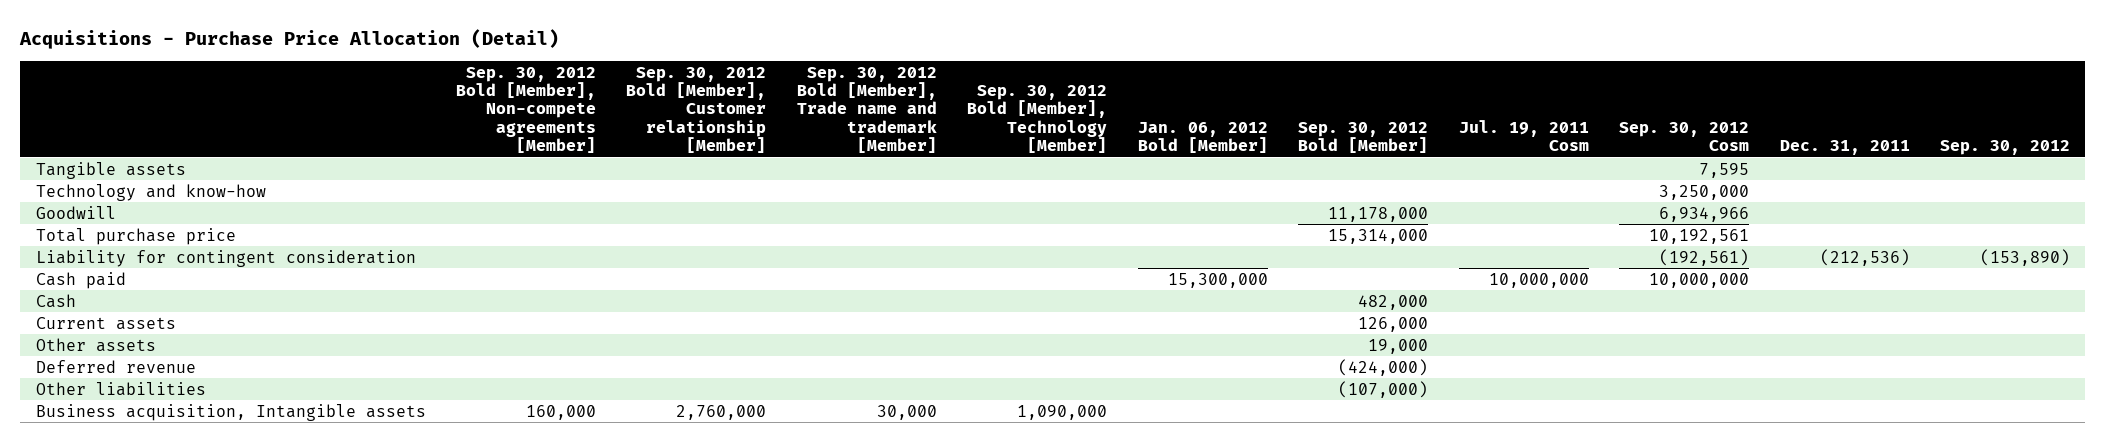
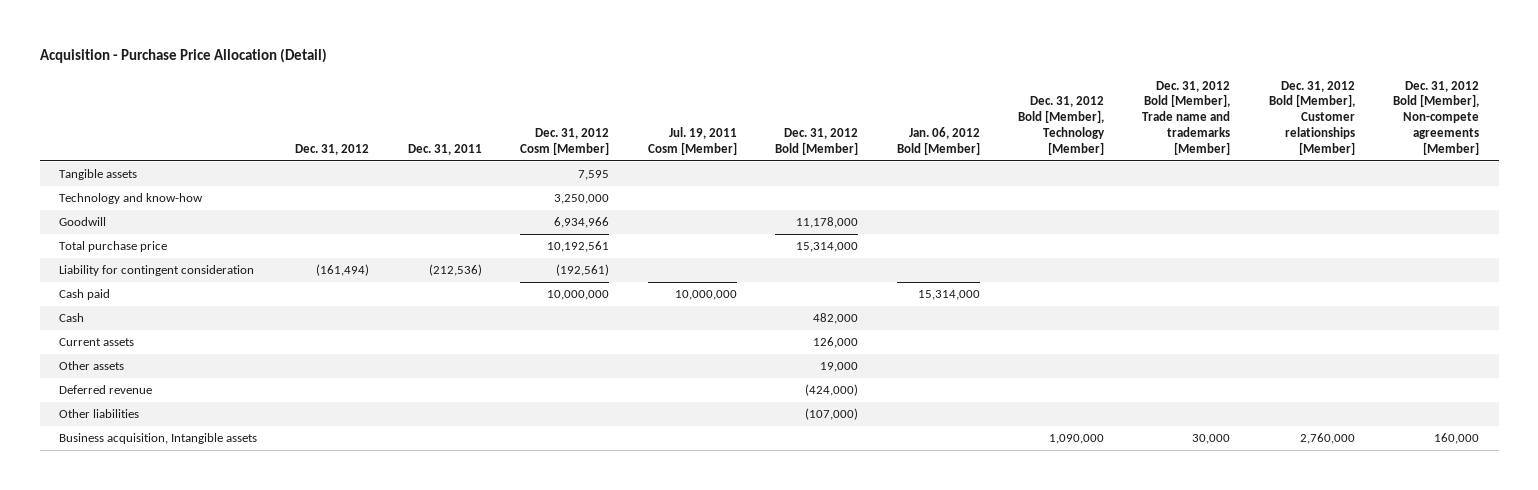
- Acquisitions - Purchase Price Allocation (Detail)
+ Acquisition - Purchase Price Allocation (Detail)
- | Sep. 30, 2012 Bold [Member], Non-compete agreements [Member] | Sep. 30, 2012 Bold [Member], Customer relationship [Member] | Sep. 30, 2012 Bold [Member], Trade name and trademark [Member] | Sep. 30, 2012 Bold [Member], Technology [Member] | Jan. 06, 2012 Bold [Member] | Sep. 30, 2012 Bold [Member] | Jul. 19, 2011 Cosm | Sep. 30, 2012 Cosm | Dec. 31, 2011 | Sep. 30, 2012
+ | Dec. 31, 2012 | Dec. 31, 2011 | Dec. 31, 2012 Cosm [Member] | Jul. 19, 2011 Cosm [Member] | Dec. 31, 2012 Bold [Member] | Jan. 06, 2012 Bold [Member] | Dec. 31, 2012 Bold [Member], Technology [Member] | Dec. 31, 2012 Bold [Member], Trade name and trademarks [Member] | Dec. 31, 2012 Bold [Member], Customer relationships [Member] | Dec. 31, 2012 Bold [Member], Non-compete agreements [Member]
- Cash paid | | | | | 15,300,000 | | 10,000,000 | 10,000,000 | |
+ Cash paid | | | 10,000,000 | 10,000,000 | | 15,314,000 | | | |

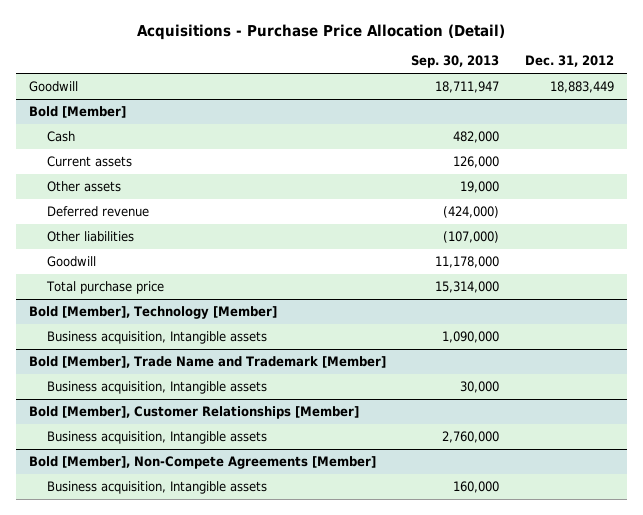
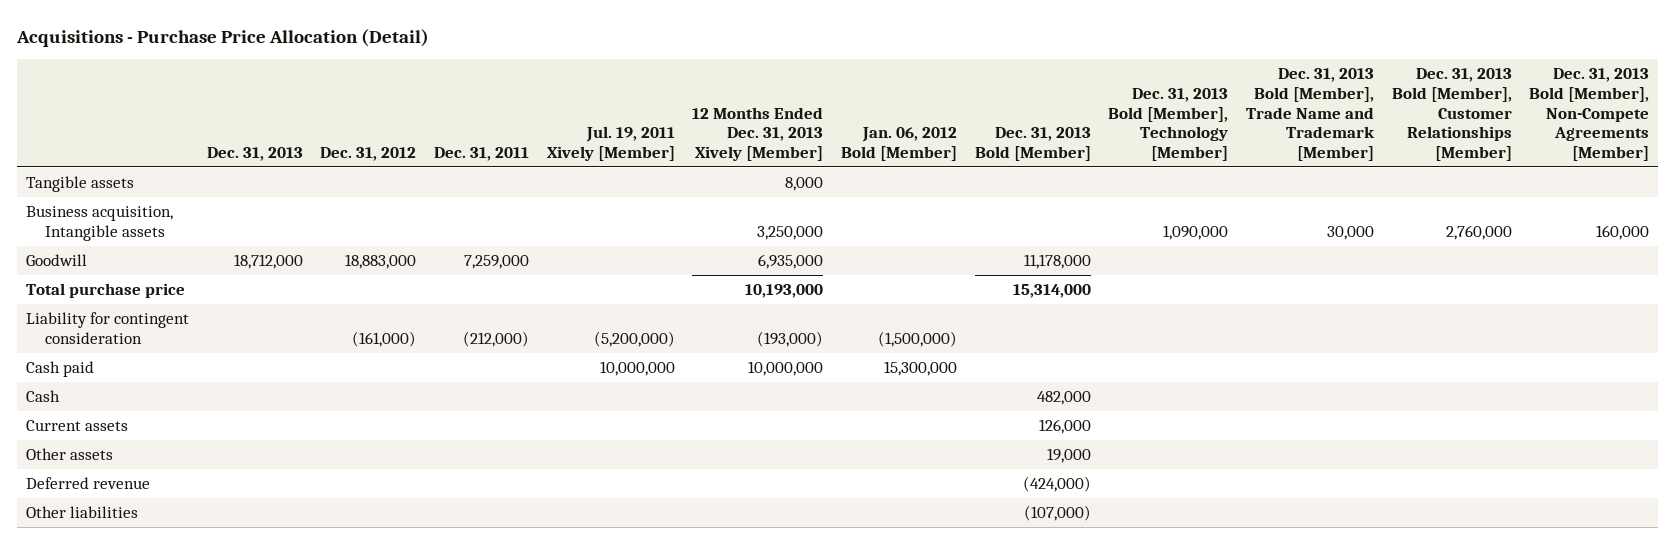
- | Sep. 30, 2013 | Dec. 31, 2012
+ | Dec. 31, 2013 | Dec. 31, 2012 | Dec. 31, 2011 | Jul. 19, 2011 Xively [Member] | 12 Months Ended Dec. 31, 2013 Xively [Member] | Jan. 06, 2012 Bold [Member] | Dec. 31, 2013 Bold [Member] | Dec. 31, 2013 Bold [Member], Technology [Member] | Dec. 31, 2013 Bold [Member], Trade Name and Trademark [Member] | Dec. 31, 2013 Bold [Member], Customer Relationships [Member] | Dec. 31, 2013 Bold [Member], Non-Compete Agreements [Member]
- Goodwill | 18,711,947 | 18,883,449
- Bold [Member]
- Cash | 482,000 |
- Current assets | 126,000 |
- Other assets | 19,000 |
- Deferred revenue | (424,000) |
- Other liabilities | (107,000) |
- Goodwill | 11,178,000 |
- Total purchase price | 15,314,000 |
- Bold [Member], Technology [Member]
- Business acquisition, Intangible assets | 1,090,000 |
- Bold [Member], Trade Name and Trademark [Member]
- Business acquisition, Intangible assets | 30,000 |
- Bold [Member], Customer Relationships [Member]
- Business acquisition, Intangible assets | 2,760,000 |
- Bold [Member], Non-Compete Agreements [Member]
- Business acquisition, Intangible assets | 160,000 |
+ Tangible assets | | | | | 8,000 | | | | | |
+ Business acquisition, Intangible assets | | | | | 3,250,000 | | | 1,090,000 | 30,000 | 2,760,000 | 160,000
+ Goodwill | 18,712,000 | 18,883,000 | 7,259,000 | | 6,935,000 | | 11,178,000 | | | |
+ Total purchase price | | | | | 10,193,000 | | 15,314,000 | | | |
+ Liability for contingent consideration | | (161,000) | (212,000) | (5,200,000) | (193,000) | (1,500,000) | | | | |
+ Cash paid | | | | 10,000,000 | 10,000,000 | 15,300,000 | | | | |
+ Cash | | | | | | | 482,000 | | | |
+ Current assets | | | | | | | 126,000 | | | |
+ Other assets | | | | | | | 19,000 | | | |
+ Deferred revenue | | | | | | | (424,000) | | | |
+ Other liabilities | | | | | | | (107,000) | | | |

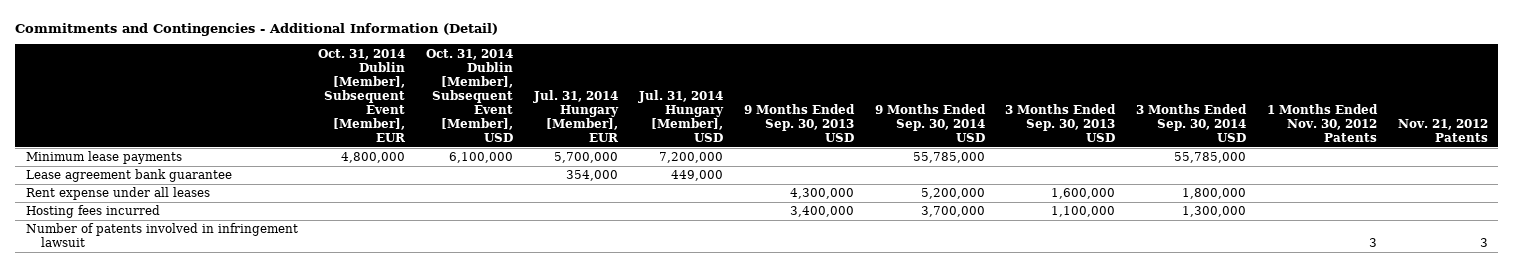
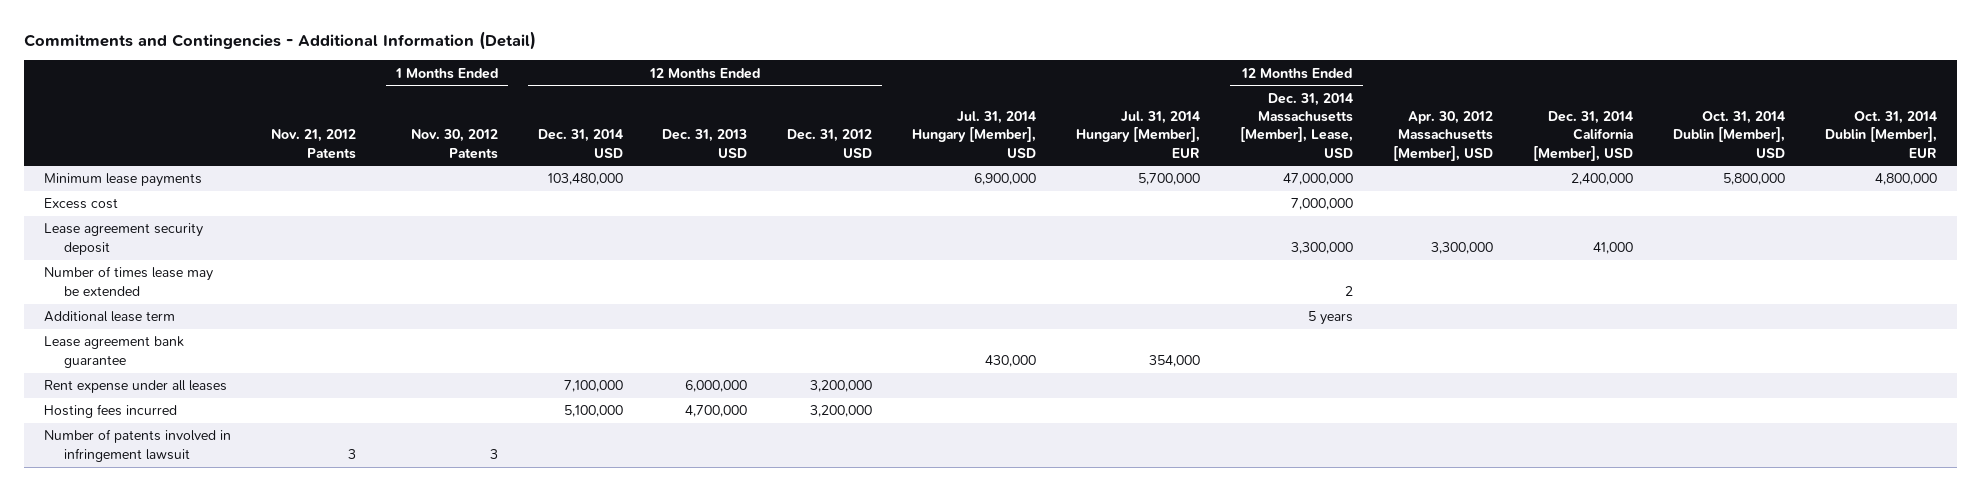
- | Oct. 31, 2014 Dublin [Member], Subsequent Event [Member], EUR | Oct. 31, 2014 Dublin [Member], Subsequent Event [Member], USD | Jul. 31, 2014 Hungary [Member], EUR | Jul. 31, 2014 Hungary [Member], USD | 9 Months Ended Sep. 30, 2013 USD | 9 Months Ended Sep. 30, 2014 USD | 3 Months Ended Sep. 30, 2013 USD | 3 Months Ended Sep. 30, 2014 USD | 1 Months Ended Nov. 30, 2012 Patents | Nov. 21, 2012 Patents
+ | Nov. 21, 2012 Patents | 1 Months Ended Nov. 30, 2012 Patents | 12 Months Ended Dec. 31, 2014 USD | 12 Months Ended Dec. 31, 2013 USD | 12 Months Ended Dec. 31, 2012 USD | Jul. 31, 2014 Hungary [Member], USD | Jul. 31, 2014 Hungary [Member], EUR | 12 Months Ended Dec. 31, 2014 Massachusetts [Member], Lease, USD | Apr. 30, 2012 Massachusetts [Member], USD | Dec. 31, 2014 California [Member], USD | Oct. 31, 2014 Dublin [Member], USD | Oct. 31, 2014 Dublin [Member], EUR
- Minimum lease payments | 4,800,000 | 6,100,000 | 5,700,000 | 7,200,000 | | 55,785,000 | | 55,785,000 | |
- Lease agreement bank guarantee | | | 354,000 | 449,000 | | | | | |
+ Minimum lease payments | | | 103,480,000 | | | 6,900,000 | 5,700,000 | 47,000,000 | | 2,400,000 | 5,800,000 | 4,800,000
+ Excess cost | | | | | | | | 7,000,000 | | | |
+ Lease agreement security deposit | | | | | | | | 3,300,000 | 3,300,000 | 41,000 | |
+ Number of times lease may be extended | | | | | | | | 2 | | | |
+ Additional lease term | | | | | | | | 5 years | | | |
+ Lease agreement bank guarantee | | | | | | 430,000 | 354,000 | | | | |

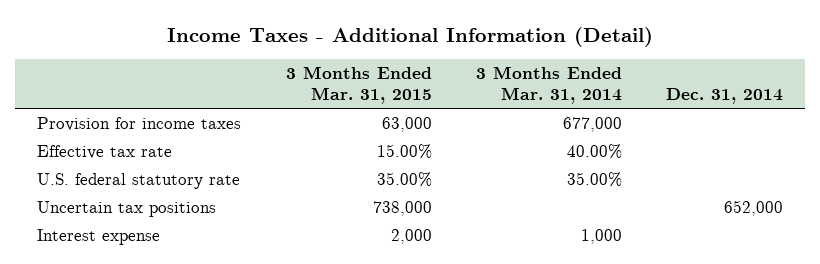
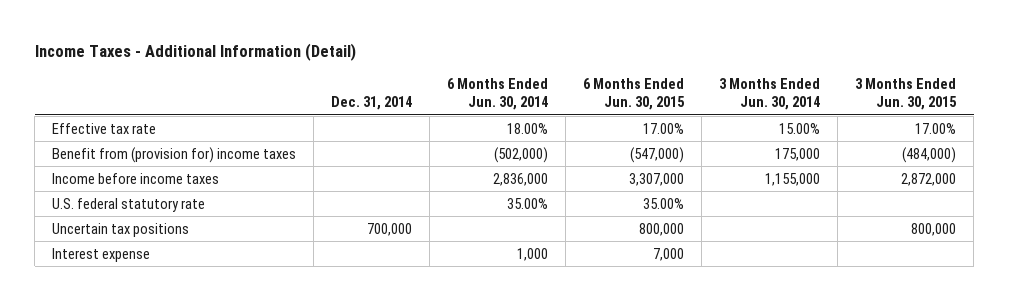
- | 3 Months Ended Mar. 31, 2015 | 3 Months Ended Mar. 31, 2014 | Dec. 31, 2014
+ | Dec. 31, 2014 | 6 Months Ended Jun. 30, 2014 | 6 Months Ended Jun. 30, 2015 | 3 Months Ended Jun. 30, 2014 | 3 Months Ended Jun. 30, 2015
- Provision for income taxes | 63,000 | 677,000 |
+ Benefit from (provision for) income taxes | | (502,000) | (547,000) | 175,000 | (484,000)
+ Income before income taxes | | 2,836,000 | 3,307,000 | 1,155,000 | 2,872,000
- Uncertain tax positions | 738,000 | | 652,000
+ Uncertain tax positions | 700,000 | | 800,000 | | 800,000

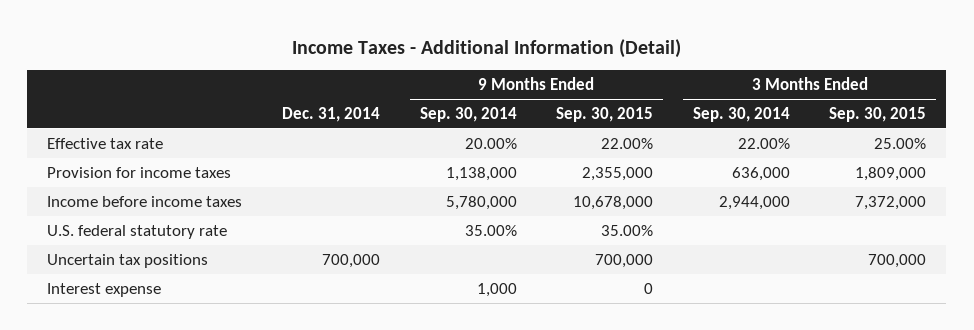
- | Dec. 31, 2014 | 6 Months Ended Jun. 30, 2014 | 6 Months Ended Jun. 30, 2015 | 3 Months Ended Jun. 30, 2014 | 3 Months Ended Jun. 30, 2015
+ | Dec. 31, 2014 | 9 Months Ended Sep. 30, 2014 | 9 Months Ended Sep. 30, 2015 | 3 Months Ended Sep. 30, 2014 | 3 Months Ended Sep. 30, 2015
- Benefit from (provision for) income taxes | | (502,000) | (547,000) | 175,000 | (484,000)
+ Provision for income taxes | | 1,138,000 | 2,355,000 | 636,000 | 1,809,000

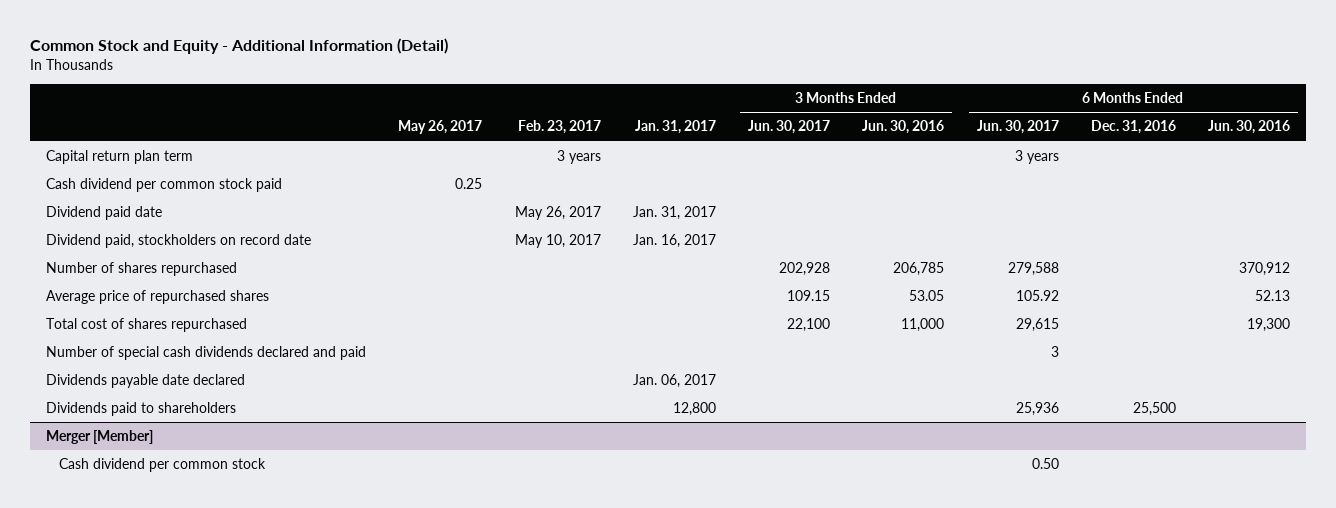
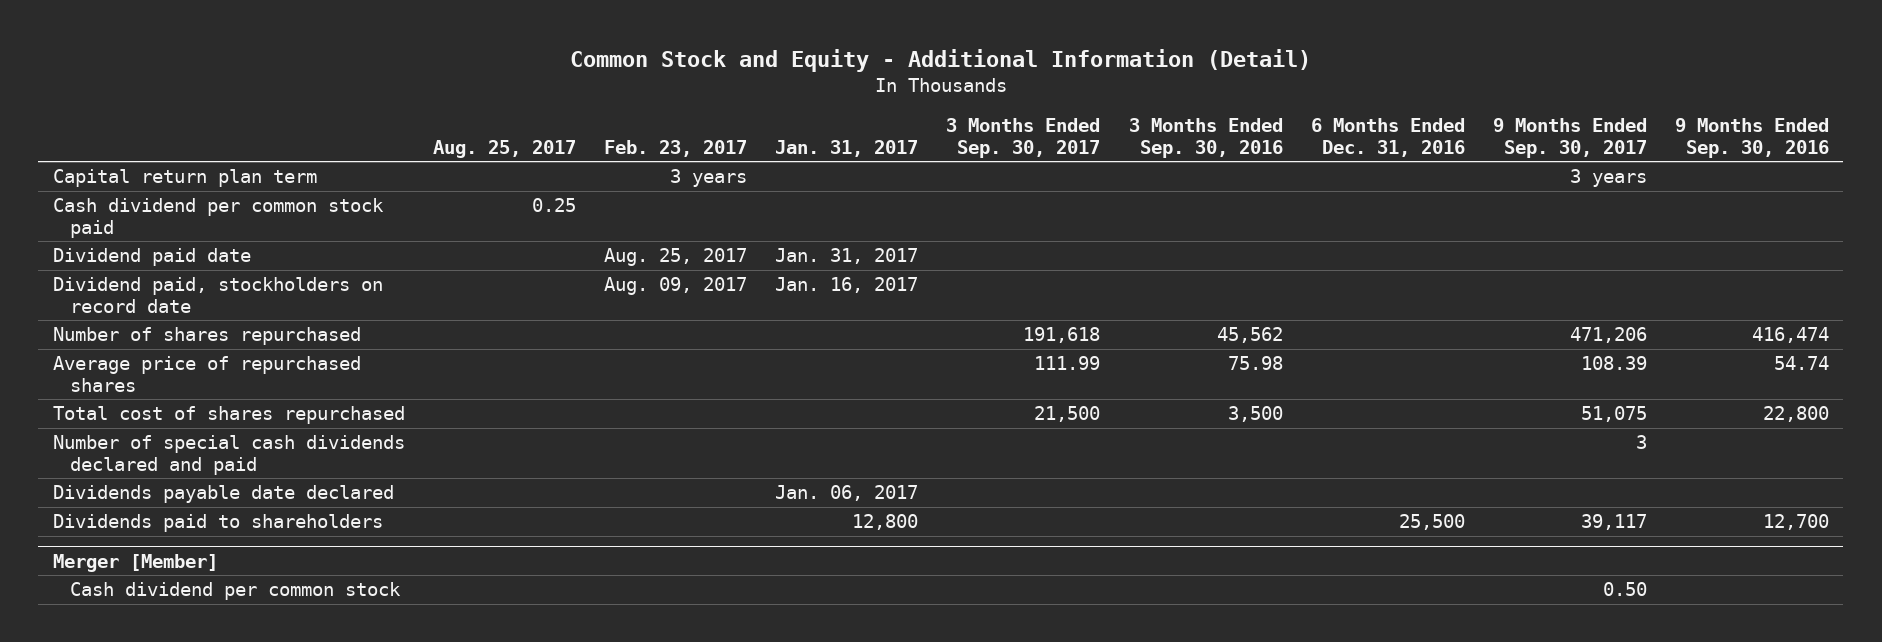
- | May 26, 2017 | Feb. 23, 2017 | Jan. 31, 2017 | 3 Months Ended Jun. 30, 2017 | 3 Months Ended Jun. 30, 2016 | 6 Months Ended Jun. 30, 2017 | 6 Months Ended Dec. 31, 2016 | 6 Months Ended Jun. 30, 2016
+ | Aug. 25, 2017 | Feb. 23, 2017 | Jan. 31, 2017 | 3 Months Ended Sep. 30, 2017 | 3 Months Ended Sep. 30, 2016 | 6 Months Ended Dec. 31, 2016 | 9 Months Ended Sep. 30, 2017 | 9 Months Ended Sep. 30, 2016
- Dividend paid date | | May 26, 2017 | Jan. 31, 2017 | | | | |
- Dividend paid, stockholders on record date | | May 10, 2017 | Jan. 16, 2017 | | | | |
+ Dividend paid date | | Aug. 25, 2017 | Jan. 31, 2017 | | | | |
+ Dividend paid, stockholders on record date | | Aug. 09, 2017 | Jan. 16, 2017 | | | | |

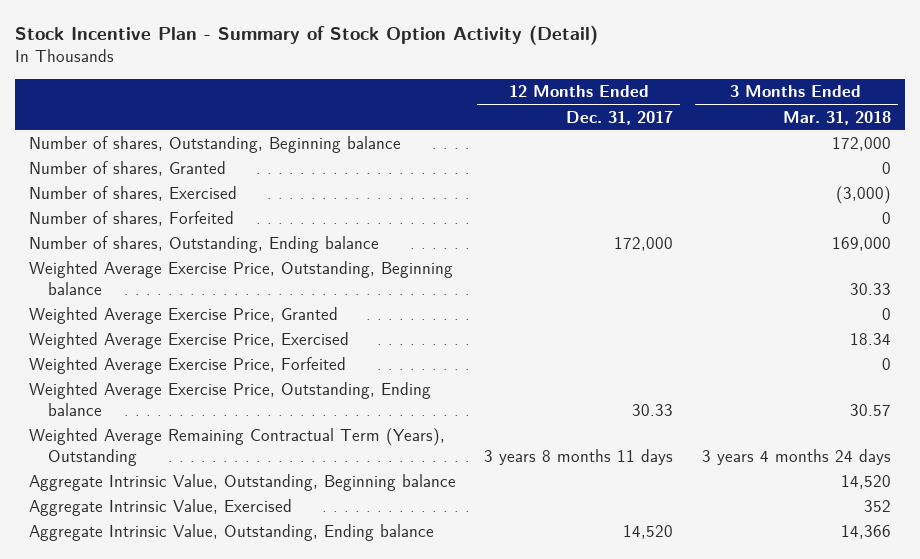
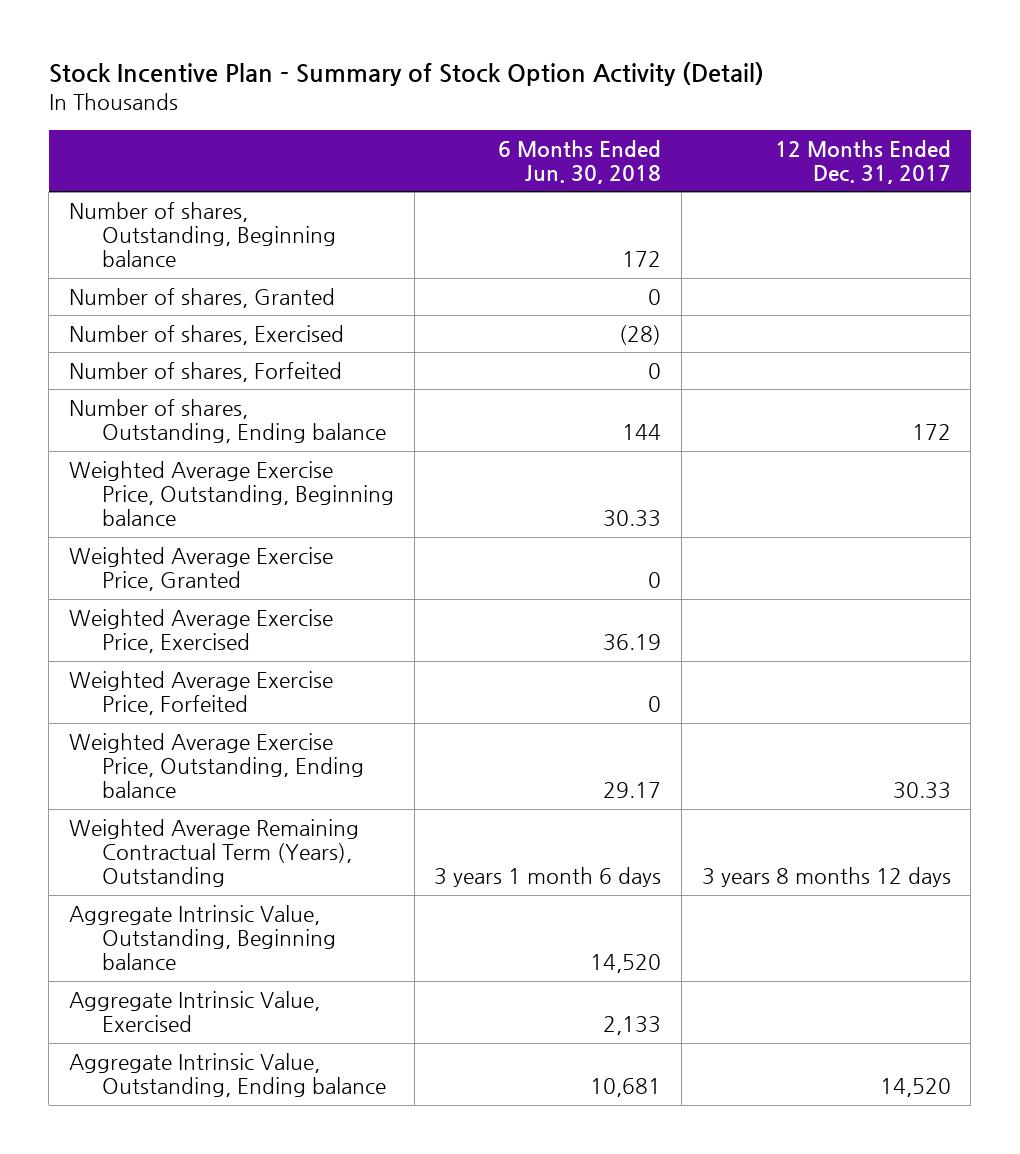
- | 12 Months Ended Dec. 31, 2017 | 3 Months Ended Mar. 31, 2018
+ | 6 Months Ended Jun. 30, 2018 | 12 Months Ended Dec. 31, 2017
- Number of shares, Outstanding, Ending balance | 172,000 | 169,000
+ Number of shares, Outstanding, Ending balance | 144 | 172
- Weighted Average Remaining Contractual Term (Years), Outstanding | 3 years 8 months 11 days | 3 years 4 months 24 days
+ Weighted Average Remaining Contractual Term (Years), Outstanding | 3 years 1 month 6 days | 3 years 8 months 12 days

